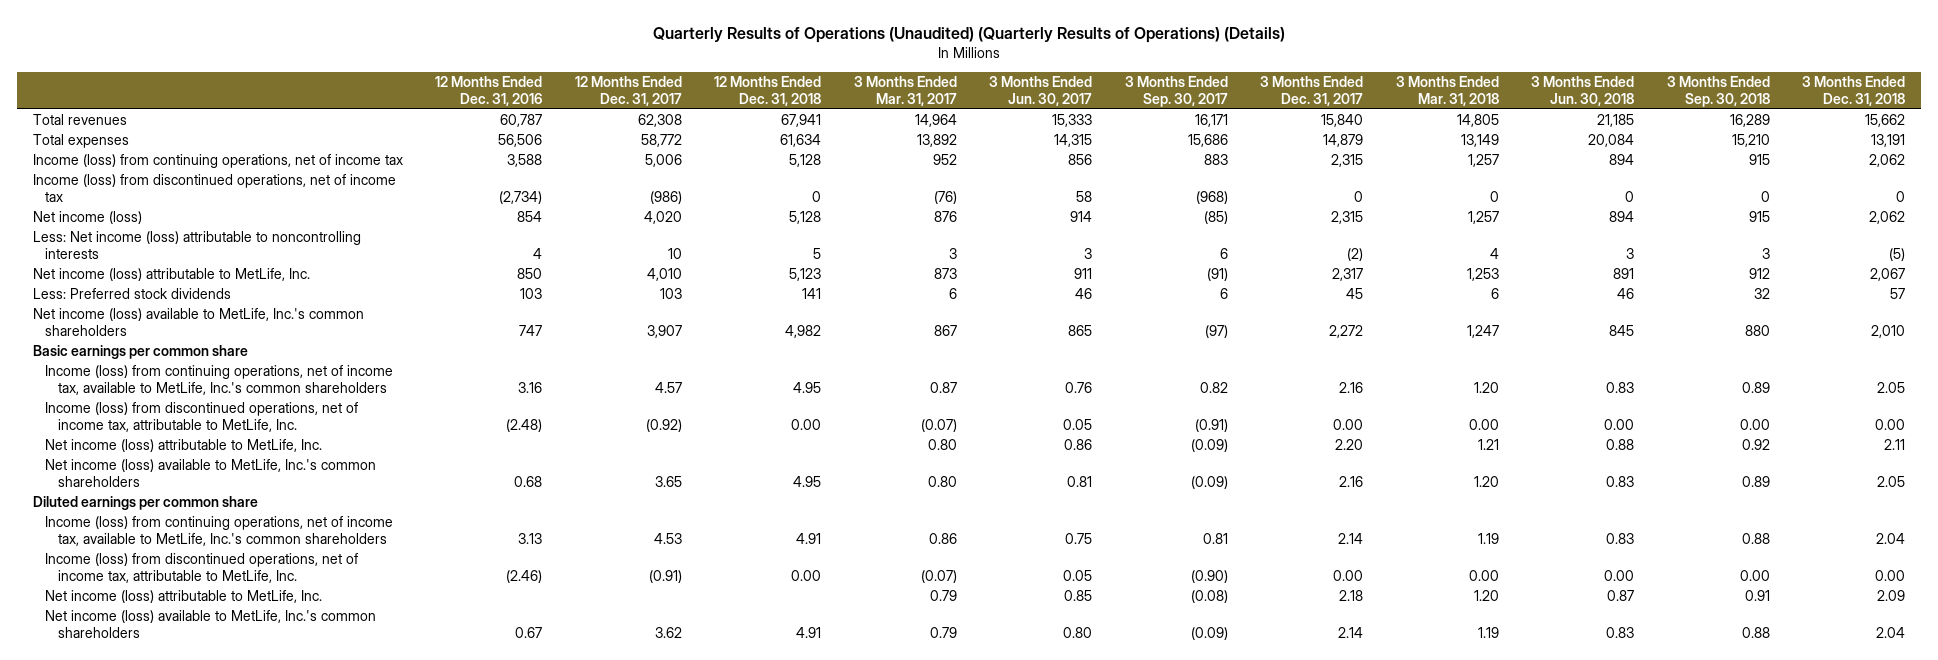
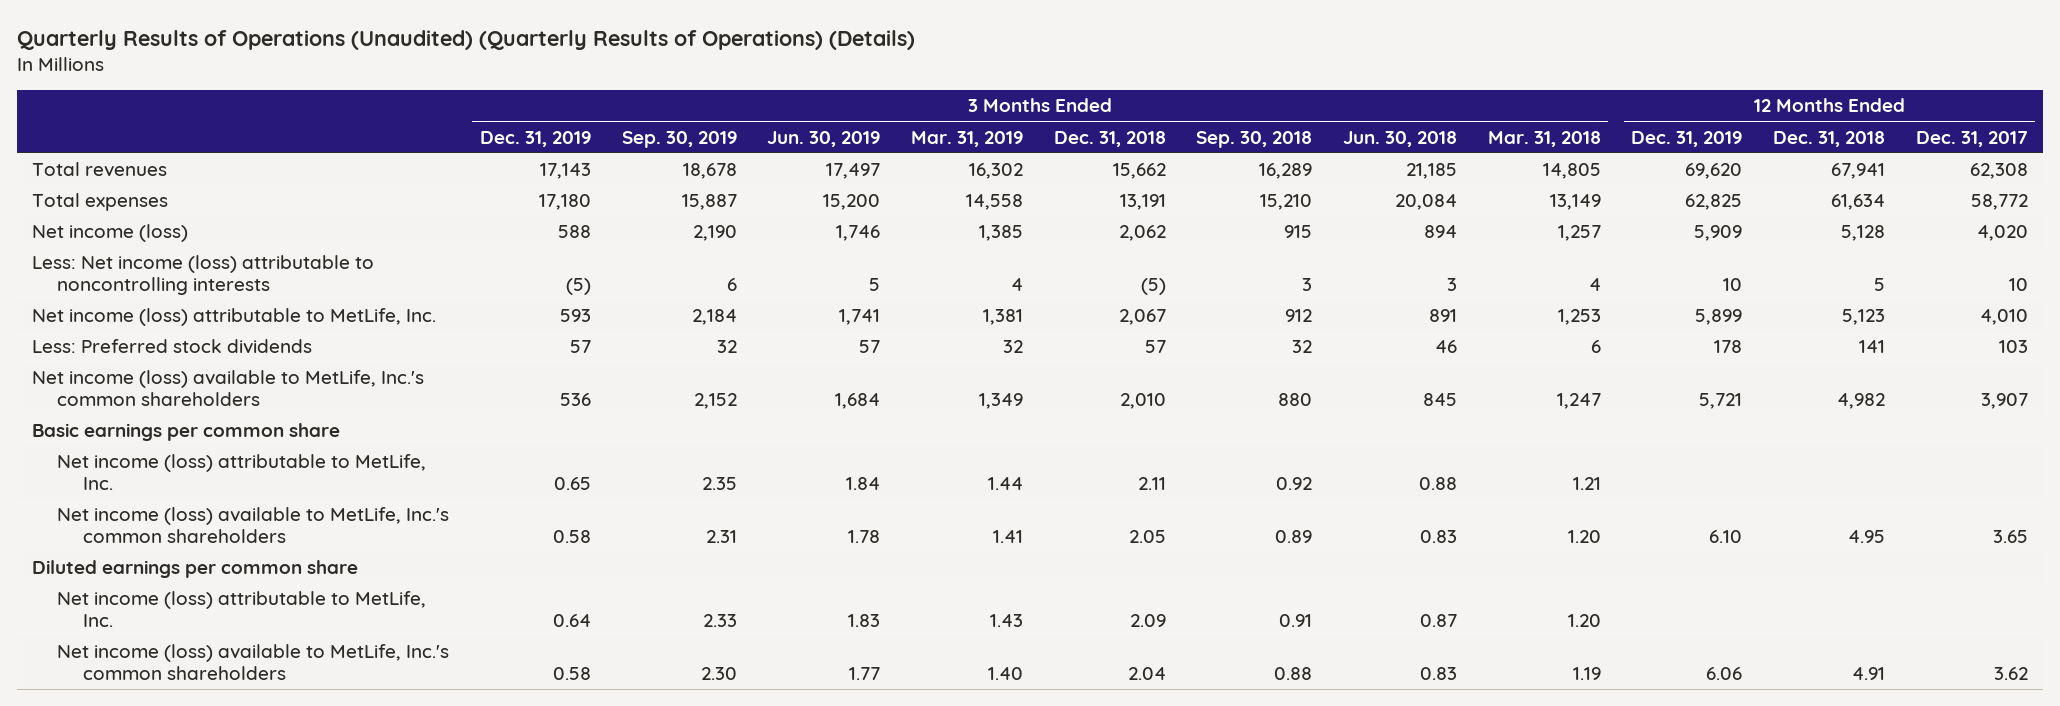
- | 12 Months Ended Dec. 31, 2016 | 12 Months Ended Dec. 31, 2017 | 12 Months Ended Dec. 31, 2018 | 3 Months Ended Mar. 31, 2017 | 3 Months Ended Jun. 30, 2017 | 3 Months Ended Sep. 30, 2017 | 3 Months Ended Dec. 31, 2017 | 3 Months Ended Mar. 31, 2018 | 3 Months Ended Jun. 30, 2018 | 3 Months Ended Sep. 30, 2018 | 3 Months Ended Dec. 31, 2018
+ | 3 Months Ended Dec. 31, 2019 | 3 Months Ended Sep. 30, 2019 | 3 Months Ended Jun. 30, 2019 | 3 Months Ended Mar. 31, 2019 | 3 Months Ended Dec. 31, 2018 | 3 Months Ended Sep. 30, 2018 | 3 Months Ended Jun. 30, 2018 | 3 Months Ended Mar. 31, 2018 | 12 Months Ended Dec. 31, 2019 | 12 Months Ended Dec. 31, 2018 | 12 Months Ended Dec. 31, 2017
- Income (loss) from continuing operations, net of income tax | 3,588 | 5,006 | 5,128 | 952 | 856 | 883 | 2,315 | 1,257 | 894 | 915 | 2,062
- Income (loss) from discontinued operations, net of income tax | (2,734) | (986) | 0 | (76) | 58 | (968) | 0 | 0 | 0 | 0 | 0
- Income (loss) from continuing operations, net of income tax, available to MetLife, Inc.'s common shareholders | 3.16 | 4.57 | 4.95 | 0.87 | 0.76 | 0.82 | 2.16 | 1.20 | 0.83 | 0.89 | 2.05
- Income (loss) from discontinued operations, net of income tax, attributable to MetLife, Inc. | (2.48) | (0.92) | 0.00 | (0.07) | 0.05 | (0.91) | 0.00 | 0.00 | 0.00 | 0.00 | 0.00
- Income (loss) from continuing operations, net of income tax, available to MetLife, Inc.'s common shareholders | 3.13 | 4.53 | 4.91 | 0.86 | 0.75 | 0.81 | 2.14 | 1.19 | 0.83 | 0.88 | 2.04
- Income (loss) from discontinued operations, net of income tax, attributable to MetLife, Inc. | (2.46) | (0.91) | 0.00 | (0.07) | 0.05 | (0.90) | 0.00 | 0.00 | 0.00 | 0.00 | 0.00

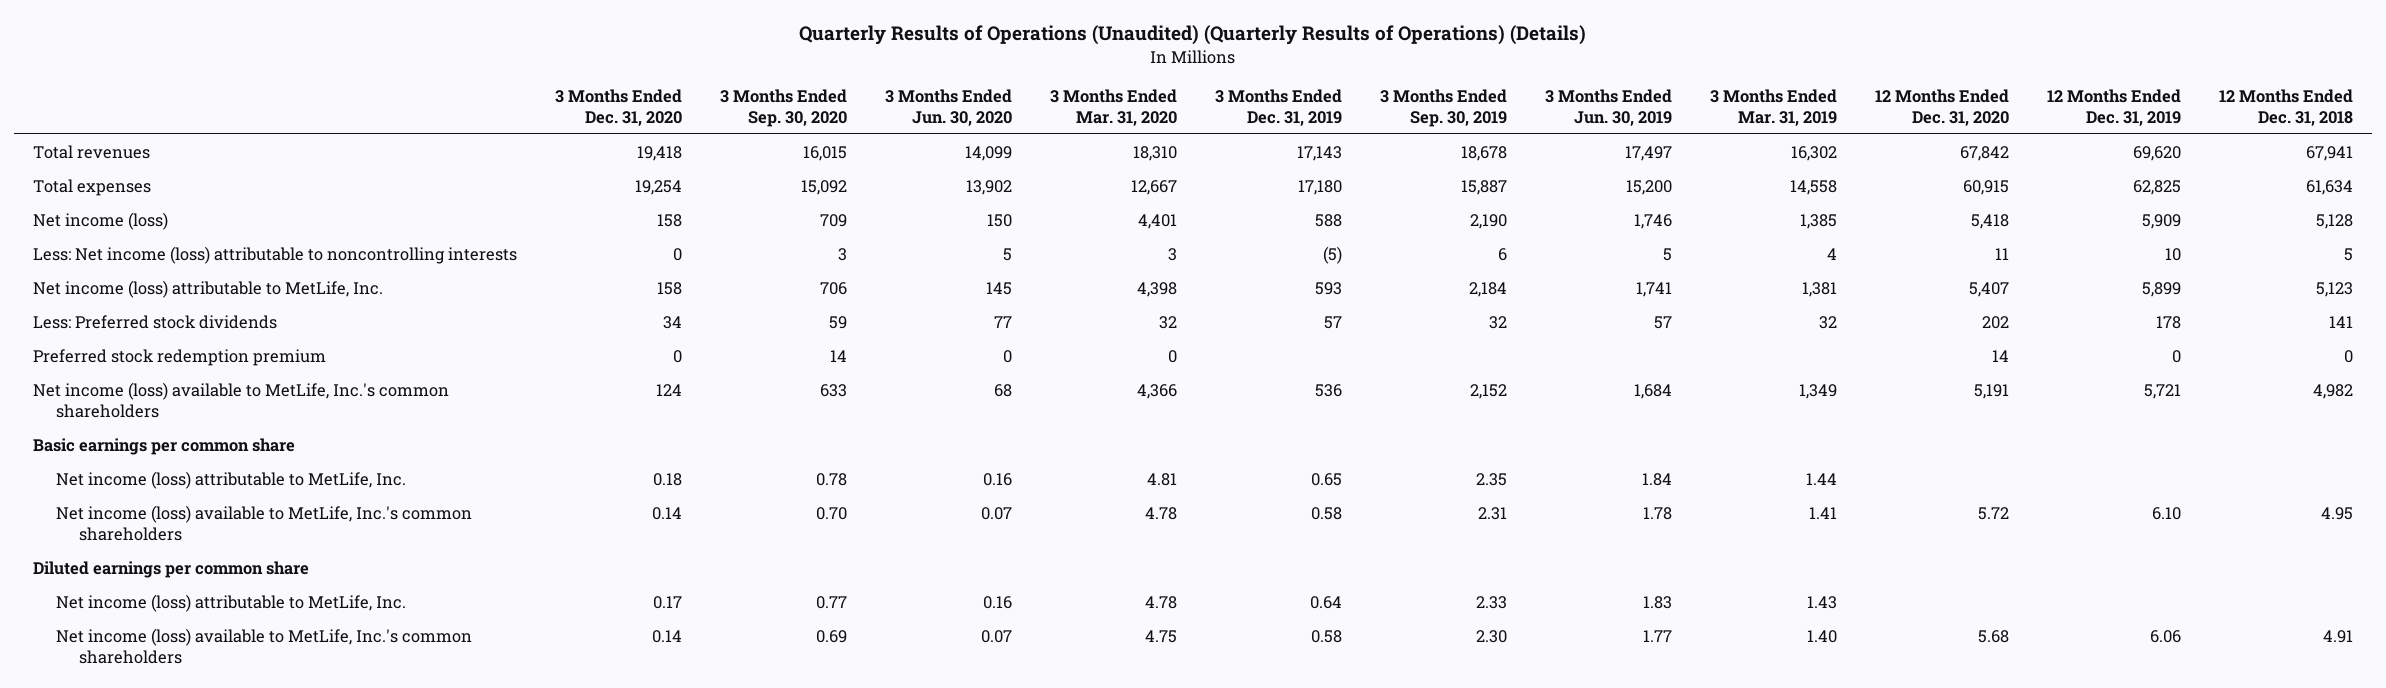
- | 3 Months Ended Dec. 31, 2019 | 3 Months Ended Sep. 30, 2019 | 3 Months Ended Jun. 30, 2019 | 3 Months Ended Mar. 31, 2019 | 3 Months Ended Dec. 31, 2018 | 3 Months Ended Sep. 30, 2018 | 3 Months Ended Jun. 30, 2018 | 3 Months Ended Mar. 31, 2018 | 12 Months Ended Dec. 31, 2019 | 12 Months Ended Dec. 31, 2018 | 12 Months Ended Dec. 31, 2017
+ | 3 Months Ended Dec. 31, 2020 | 3 Months Ended Sep. 30, 2020 | 3 Months Ended Jun. 30, 2020 | 3 Months Ended Mar. 31, 2020 | 3 Months Ended Dec. 31, 2019 | 3 Months Ended Sep. 30, 2019 | 3 Months Ended Jun. 30, 2019 | 3 Months Ended Mar. 31, 2019 | 12 Months Ended Dec. 31, 2020 | 12 Months Ended Dec. 31, 2019 | 12 Months Ended Dec. 31, 2018
+ Preferred stock redemption premium | 0 | 14 | 0 | 0 | | | | | 14 | 0 | 0

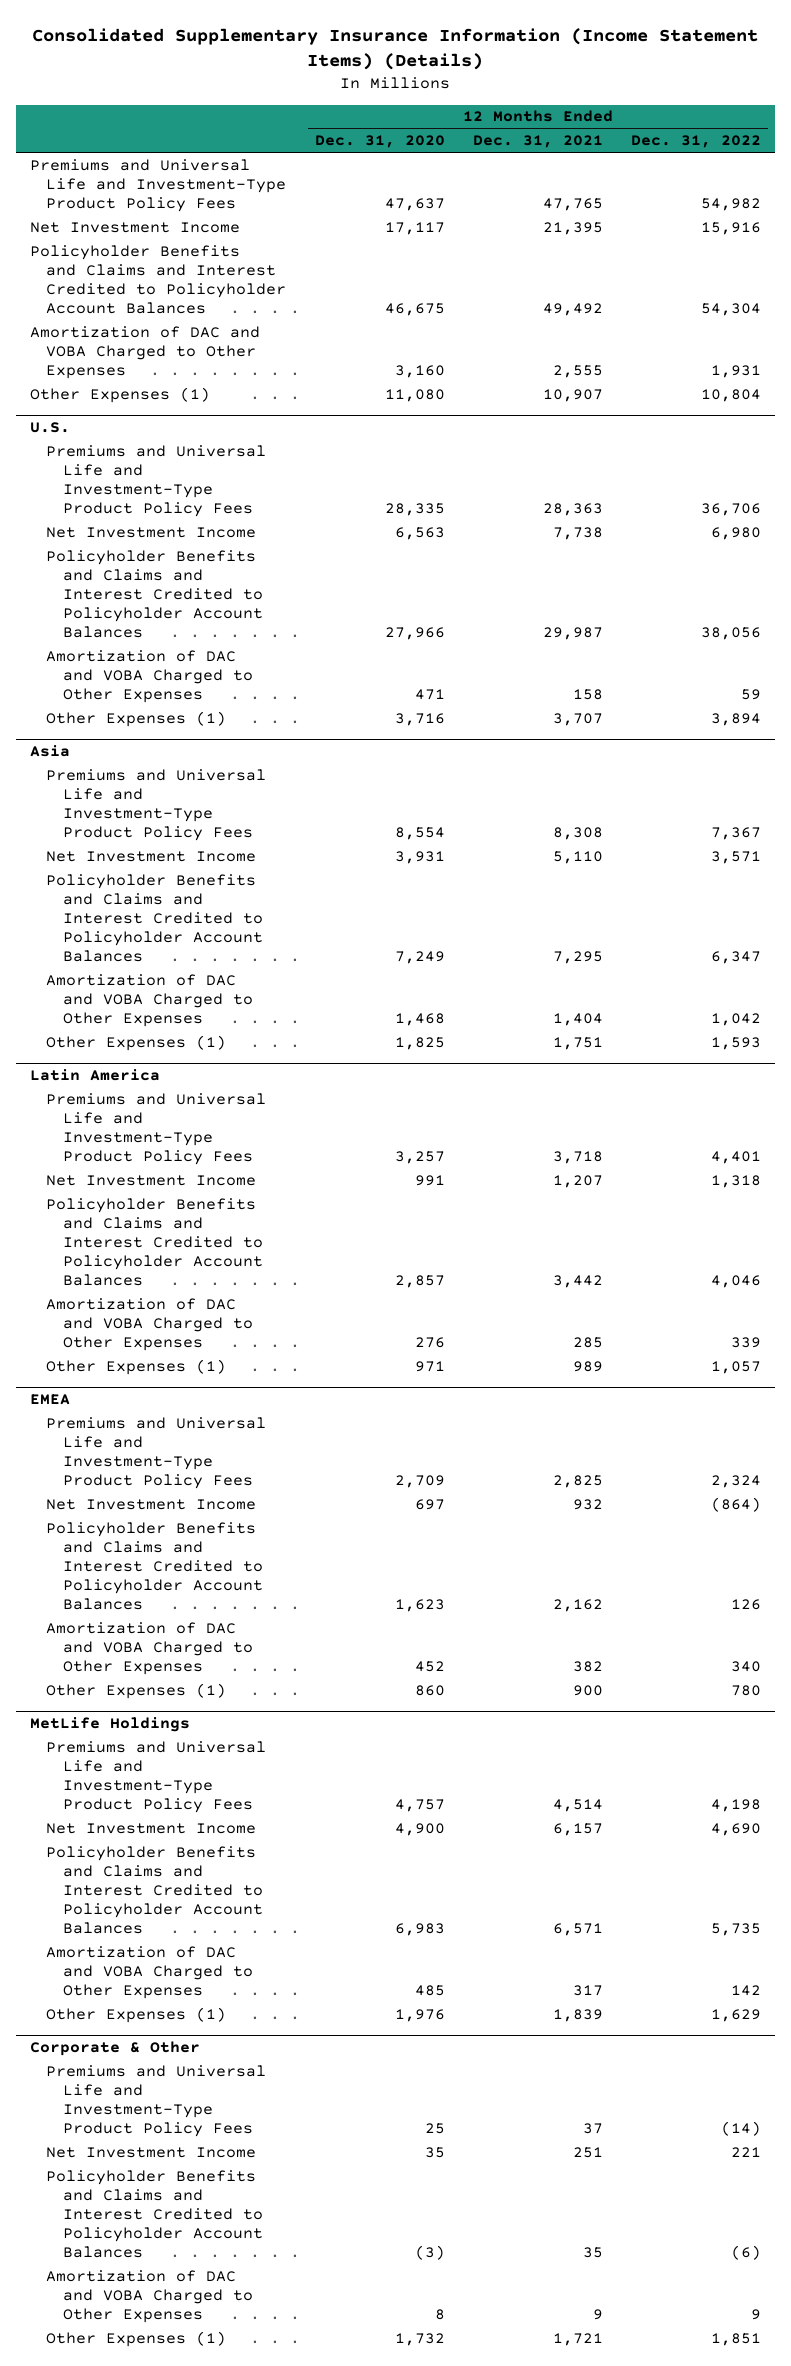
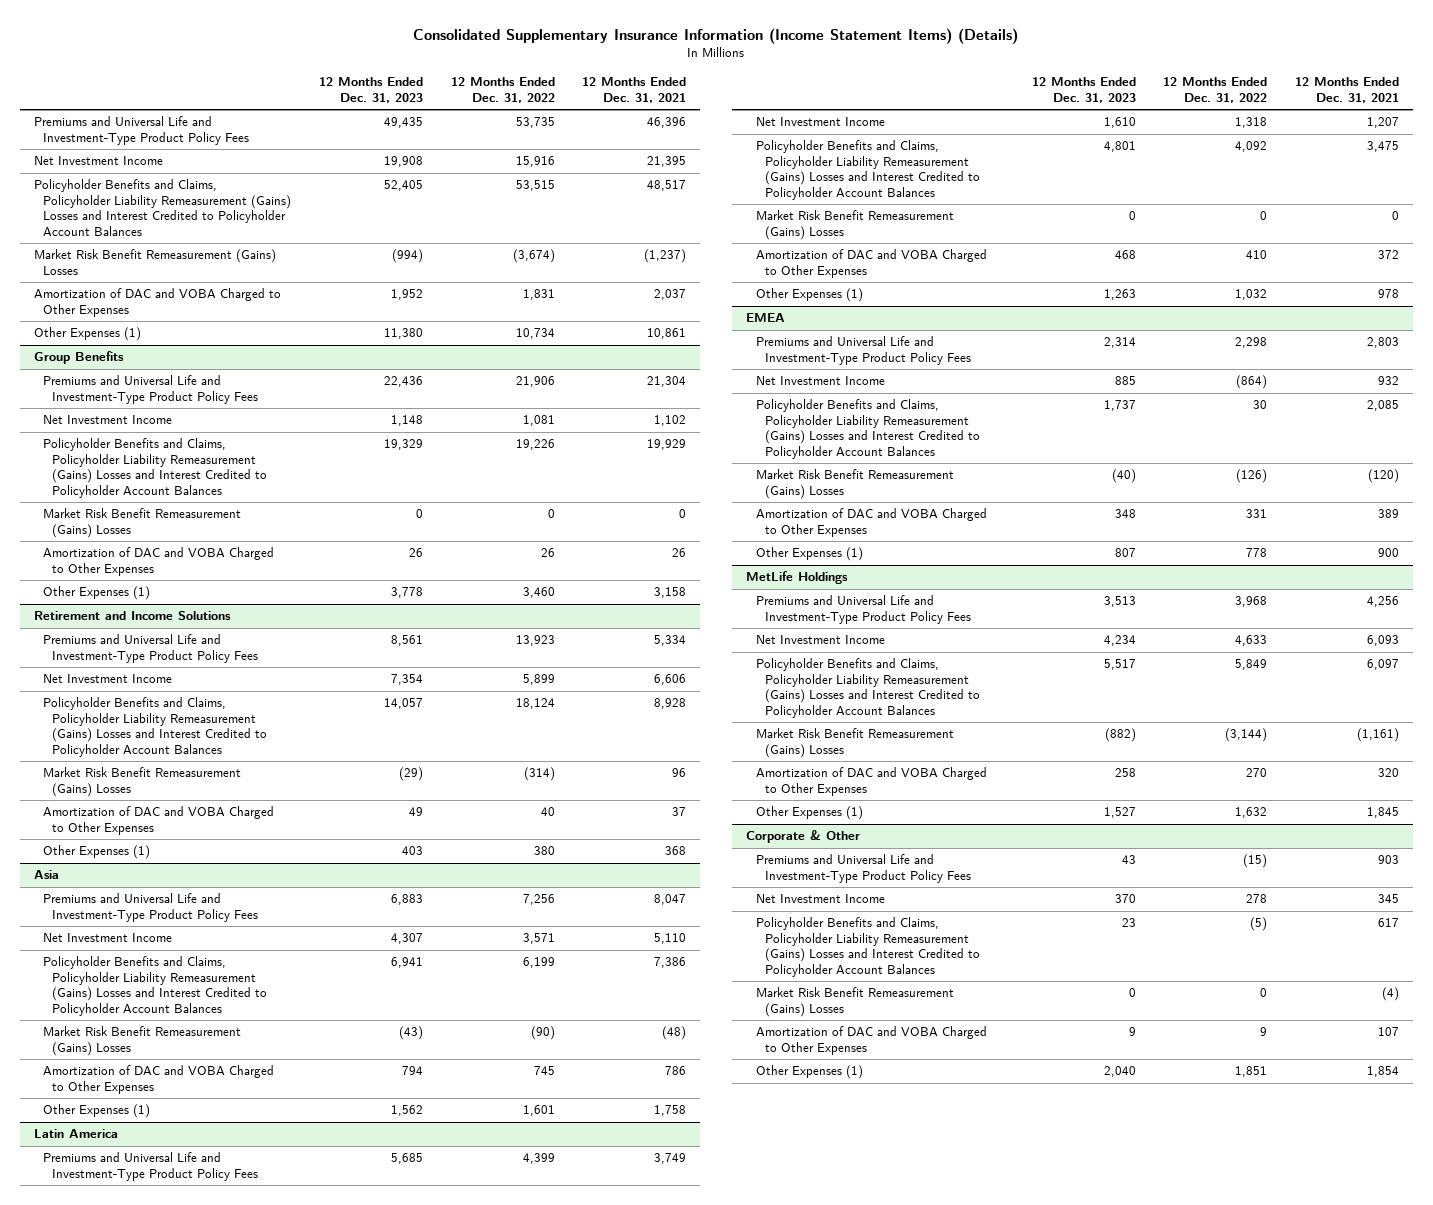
- | 12 Months Ended Dec. 31, 2020 | 12 Months Ended Dec. 31, 2021 | 12 Months Ended Dec. 31, 2022
+ | 12 Months Ended Dec. 31, 2023 | 12 Months Ended Dec. 31, 2022 | 12 Months Ended Dec. 31, 2021
- Premiums and Universal Life and Investment-Type Product Policy Fees | 47,637 | 47,765 | 54,982
+ Premiums and Universal Life and Investment-Type Product Policy Fees | 49,435 | 53,735 | 46,396
- Policyholder Benefits and Claims and Interest Credited to Policyholder Account Balances | 46,675 | 49,492 | 54,304
- Amortization of DAC and VOBA Charged to Other Expenses | 3,160 | 2,555 | 1,931
- Other Expenses (1) | 11,080 | 10,907 | 10,804
- U.S.
- Premiums and Universal Life and Investment-Type Product Policy Fees | 28,335 | 28,363 | 36,706
- Net Investment Income | 6,563 | 7,738 | 6,980
- Policyholder Benefits and Claims and Interest Credited to Policyholder Account Balances | 27,966 | 29,987 | 38,056
- Amortization of DAC and VOBA Charged to Other Expenses | 471 | 158 | 59
- Other Expenses (1) | 3,716 | 3,707 | 3,894
+ Policyholder Benefits and Claims, Policyholder Liability Remeasurement (Gains) Losses and Interest Credited to Policyholder Account Balances | 52,405 | 53,515 | 48,517
+ Market Risk Benefit Remeasurement (Gains) Losses | (994) | (3,674) | (1,237)
+ Amortization of DAC and VOBA Charged to Other Expenses | 1,952 | 1,831 | 2,037
+ Other Expenses (1) | 11,380 | 10,734 | 10,861
+ Group Benefits
+ Premiums and Universal Life and Investment-Type Product Policy Fees | 22,436 | 21,906 | 21,304
+ Net Investment Income | 1,148 | 1,081 | 1,102
+ Policyholder Benefits and Claims, Policyholder Liability Remeasurement (Gains) Losses and Interest Credited to Policyholder Account Balances | 19,329 | 19,226 | 19,929
+ Market Risk Benefit Remeasurement (Gains) Losses | 0 | 0 | 0
+ Amortization of DAC and VOBA Charged to Other Expenses | 26 | 26 | 26
+ Other Expenses (1) | 3,778 | 3,460 | 3,158
+ Retirement and Income Solutions
+ Premiums and Universal Life and Investment-Type Product Policy Fees | 8,561 | 13,923 | 5,334
+ Net Investment Income | 7,354 | 5,899 | 6,606
+ Policyholder Benefits and Claims, Policyholder Liability Remeasurement (Gains) Losses and Interest Credited to Policyholder Account Balances | 14,057 | 18,124 | 8,928
+ Market Risk Benefit Remeasurement (Gains) Losses | (29) | (314) | 96
+ Amortization of DAC and VOBA Charged to Other Expenses | 49 | 40 | 37
+ Other Expenses (1) | 403 | 380 | 368
@ Asia
- Premiums and Universal Life and Investment-Type Product Policy Fees | 8,554 | 8,308 | 7,367
+ Premiums and Universal Life and Investment-Type Product Policy Fees | 6,883 | 7,256 | 8,047
- Policyholder Benefits and Claims and Interest Credited to Policyholder Account Balances | 7,249 | 7,295 | 6,347
- Amortization of DAC and VOBA Charged to Other Expenses | 1,468 | 1,404 | 1,042
- Other Expenses (1) | 1,825 | 1,751 | 1,593
+ Policyholder Benefits and Claims, Policyholder Liability Remeasurement (Gains) Losses and Interest Credited to Policyholder Account Balances | 6,941 | 6,199 | 7,386
+ Market Risk Benefit Remeasurement (Gains) Losses | (43) | (90) | (48)
+ Amortization of DAC and VOBA Charged to Other Expenses | 794 | 745 | 786
+ Other Expenses (1) | 1,562 | 1,601 | 1,758
@ Latin America
- Premiums and Universal Life and Investment-Type Product Policy Fees | 3,257 | 3,718 | 4,401
+ Premiums and Universal Life and Investment-Type Product Policy Fees | 5,685 | 4,399 | 3,749
- Policyholder Benefits and Claims and Interest Credited to Policyholder Account Balances | 2,857 | 3,442 | 4,046
- Amortization of DAC and VOBA Charged to Other Expenses | 276 | 285 | 339
- Other Expenses (1) | 971 | 989 | 1,057
+ Policyholder Benefits and Claims, Policyholder Liability Remeasurement (Gains) Losses and Interest Credited to Policyholder Account Balances | 4,801 | 4,092 | 3,475
+ Market Risk Benefit Remeasurement (Gains) Losses | 0 | 0 | 0
+ Amortization of DAC and VOBA Charged to Other Expenses | 468 | 410 | 372
+ Other Expenses (1) | 1,263 | 1,032 | 978
@ EMEA
- Premiums and Universal Life and Investment-Type Product Policy Fees | 2,709 | 2,825 | 2,324
+ Premiums and Universal Life and Investment-Type Product Policy Fees | 2,314 | 2,298 | 2,803
- Policyholder Benefits and Claims and Interest Credited to Policyholder Account Balances | 1,623 | 2,162 | 126
- Amortization of DAC and VOBA Charged to Other Expenses | 452 | 382 | 340
- Other Expenses (1) | 860 | 900 | 780
+ Policyholder Benefits and Claims, Policyholder Liability Remeasurement (Gains) Losses and Interest Credited to Policyholder Account Balances | 1,737 | 30 | 2,085
+ Market Risk Benefit Remeasurement (Gains) Losses | (40) | (126) | (120)
+ Amortization of DAC and VOBA Charged to Other Expenses | 348 | 331 | 389
+ Other Expenses (1) | 807 | 778 | 900
@ MetLife Holdings
- Premiums and Universal Life and Investment-Type Product Policy Fees | 4,757 | 4,514 | 4,198
- Net Investment Income | 4,900 | 6,157 | 4,690
- Policyholder Benefits and Claims and Interest Credited to Policyholder Account Balances | 6,983 | 6,571 | 5,735
- Amortization of DAC and VOBA Charged to Other Expenses | 485 | 317 | 142
- Other Expenses (1) | 1,976 | 1,839 | 1,629
+ Premiums and Universal Life and Investment-Type Product Policy Fees | 3,513 | 3,968 | 4,256
+ Net Investment Income | 4,234 | 4,633 | 6,093
+ Policyholder Benefits and Claims, Policyholder Liability Remeasurement (Gains) Losses and Interest Credited to Policyholder Account Balances | 5,517 | 5,849 | 6,097
+ Market Risk Benefit Remeasurement (Gains) Losses | (882) | (3,144) | (1,161)
+ Amortization of DAC and VOBA Charged to Other Expenses | 258 | 270 | 320
+ Other Expenses (1) | 1,527 | 1,632 | 1,845
@ Corporate & Other
- Premiums and Universal Life and Investment-Type Product Policy Fees | 25 | 37 | (14)
- Net Investment Income | 35 | 251 | 221
- Policyholder Benefits and Claims and Interest Credited to Policyholder Account Balances | (3) | 35 | (6)
- Amortization of DAC and VOBA Charged to Other Expenses | 8 | 9 | 9
- Other Expenses (1) | 1,732 | 1,721 | 1,851
+ Premiums and Universal Life and Investment-Type Product Policy Fees | 43 | (15) | 903
+ Net Investment Income | 370 | 278 | 345
+ Policyholder Benefits and Claims, Policyholder Liability Remeasurement (Gains) Losses and Interest Credited to Policyholder Account Balances | 23 | (5) | 617
+ Market Risk Benefit Remeasurement (Gains) Losses | 0 | 0 | (4)
+ Amortization of DAC and VOBA Charged to Other Expenses | 9 | 9 | 107
+ Other Expenses (1) | 2,040 | 1,851 | 1,854

